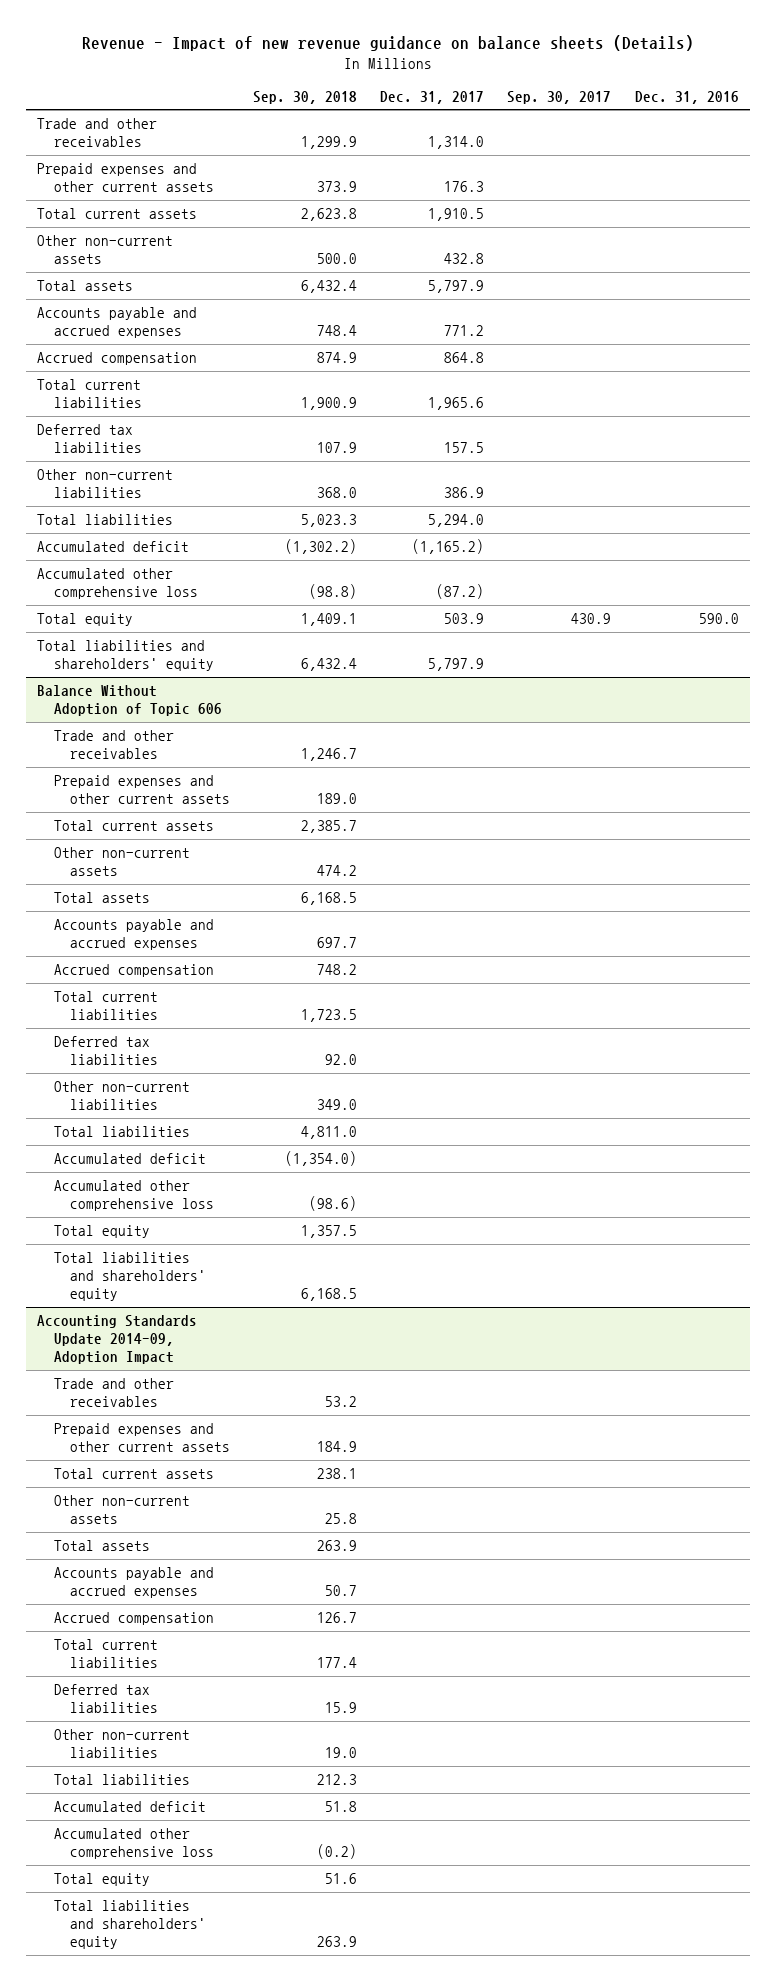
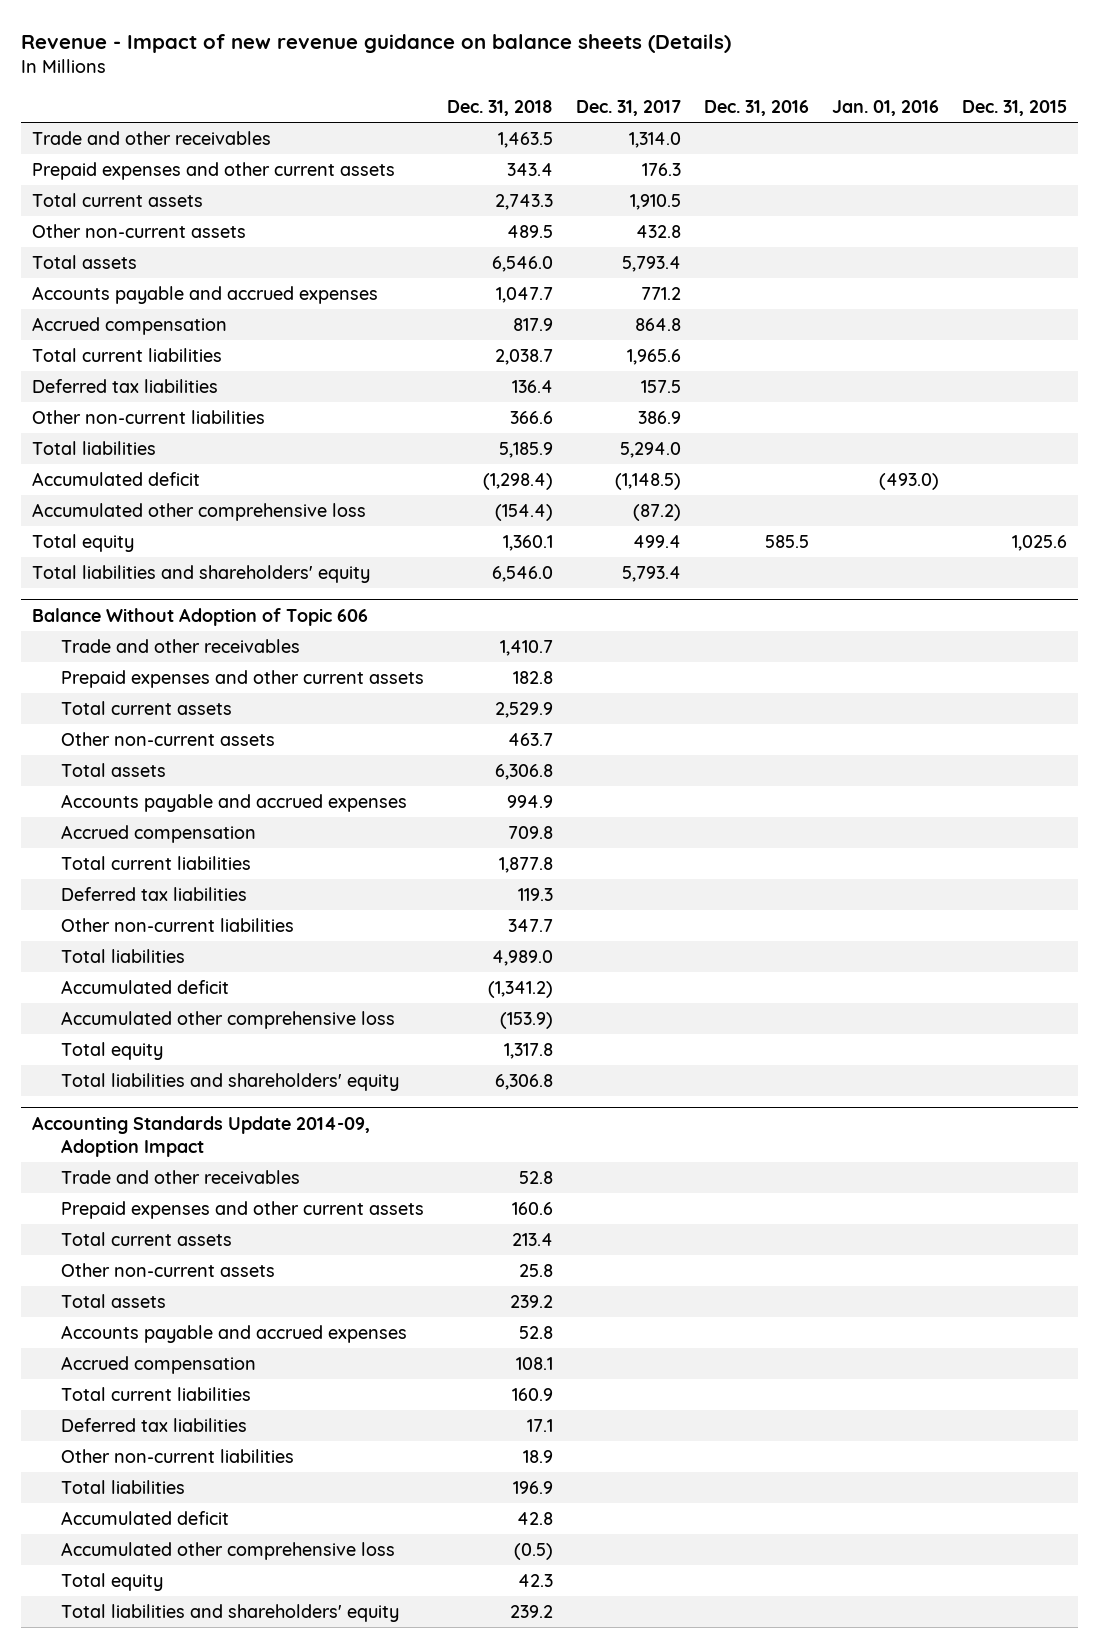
- | Sep. 30, 2018 | Dec. 31, 2017 | Sep. 30, 2017 | Dec. 31, 2016
+ | Dec. 31, 2018 | Dec. 31, 2017 | Dec. 31, 2016 | Jan. 01, 2016 | Dec. 31, 2015
- Total assets | 6,432.4 | 5,797.9 | |
+ Total assets | 6,546.0 | 5,793.4 | | |
- Accumulated deficit | (1,302.2) | (1,165.2) | |
+ Accumulated deficit | (1,298.4) | (1,148.5) | | (493.0) |
- Total equity | 1,409.1 | 503.9 | 430.9 | 590.0
- Total liabilities and shareholders' equity | 6,432.4 | 5,797.9 | |
+ Total equity | 1,360.1 | 499.4 | 585.5 | | 1,025.6
+ Total liabilities and shareholders' equity | 6,546.0 | 5,793.4 | | |

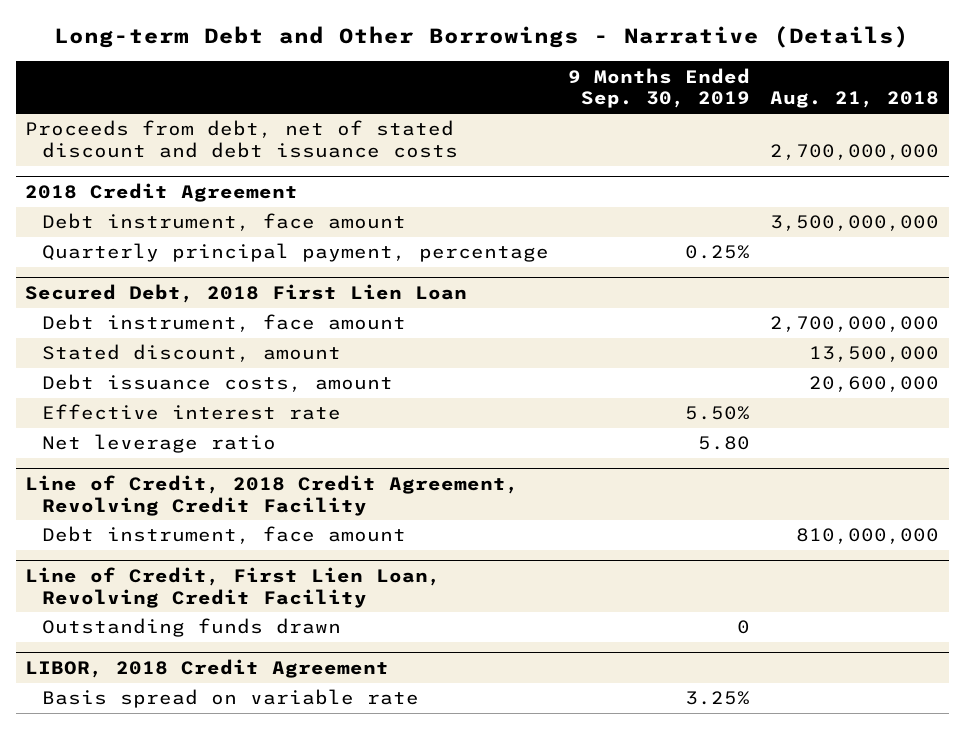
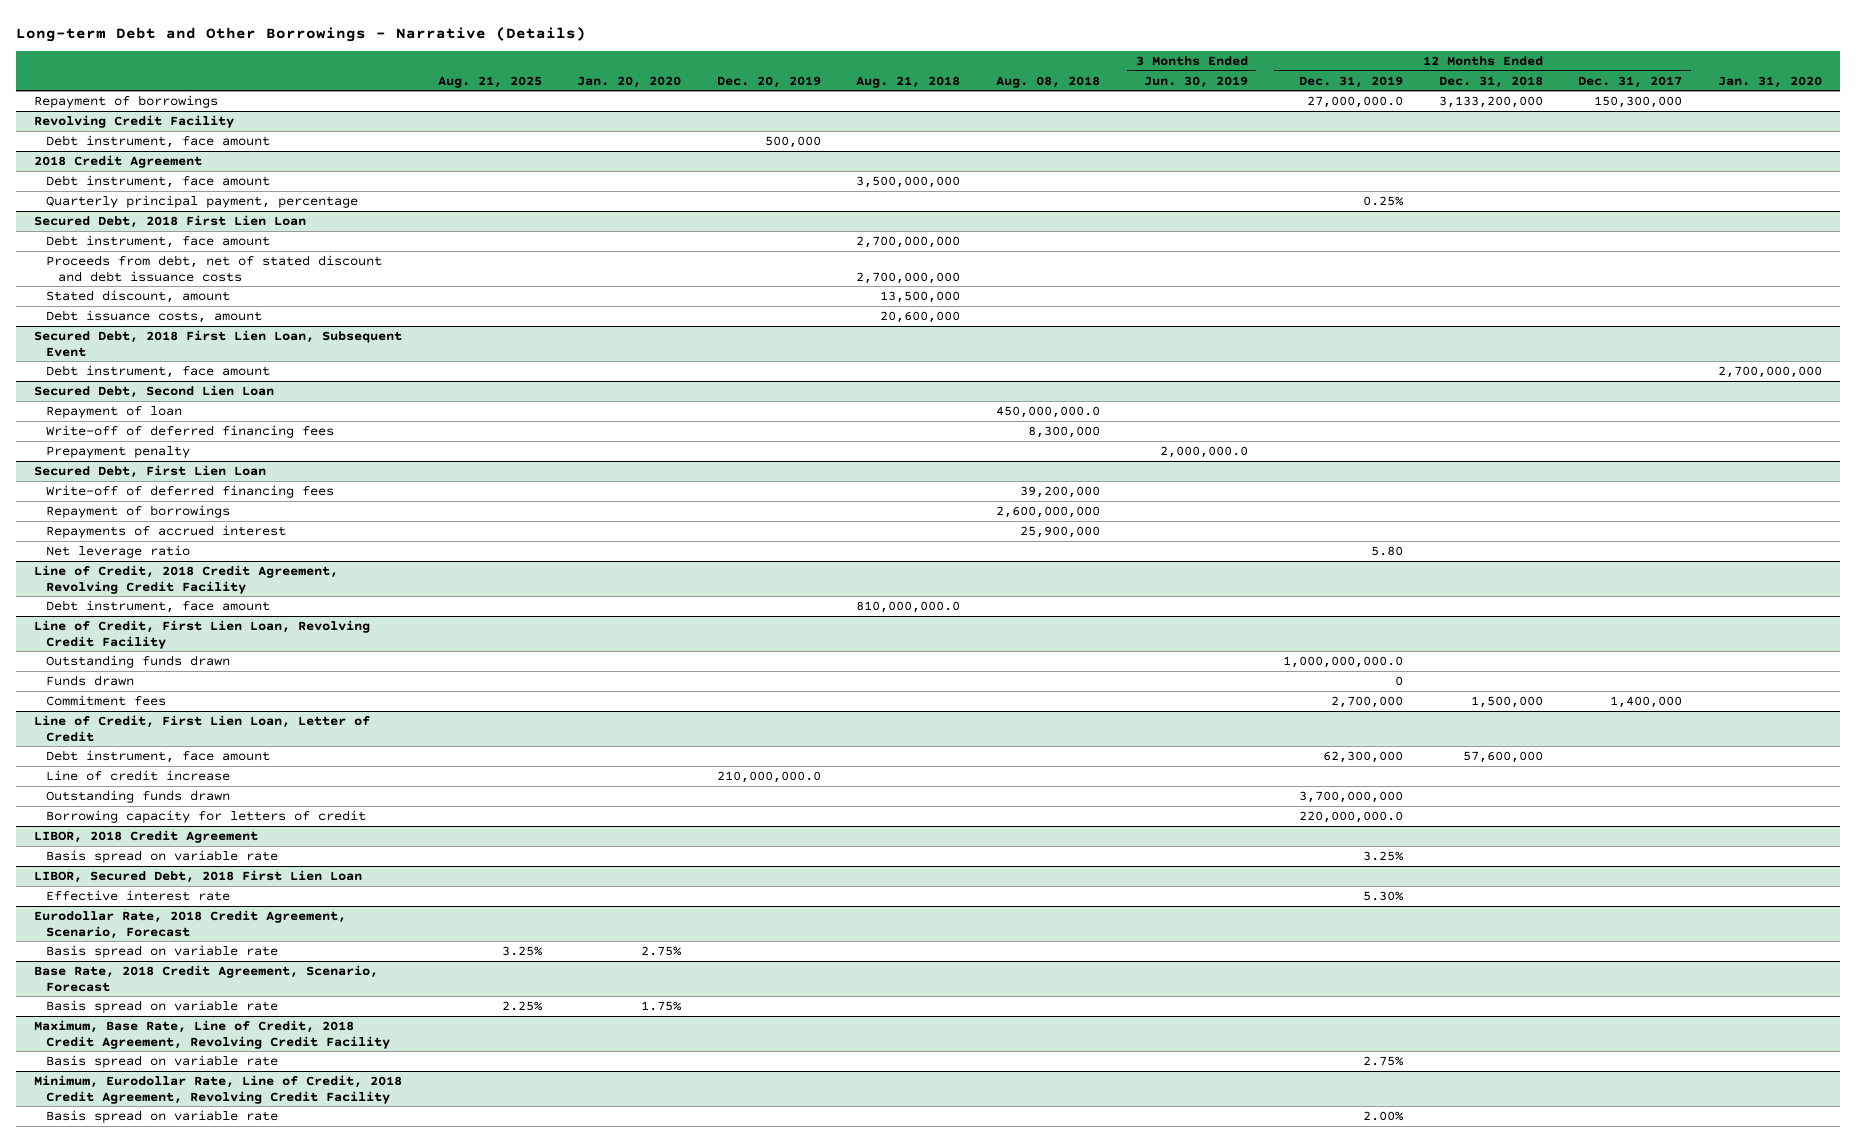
- | 9 Months Ended Sep. 30, 2019 | Aug. 21, 2018
+ | Aug. 21, 2025 | Jan. 20, 2020 | Dec. 20, 2019 | Aug. 21, 2018 | Aug. 08, 2018 | 3 Months Ended Jun. 30, 2019 | 12 Months Ended Dec. 31, 2019 | 12 Months Ended Dec. 31, 2018 | 12 Months Ended Dec. 31, 2017 | Jan. 31, 2020
- Proceeds from debt, net of stated discount and debt issuance costs | | 2,700,000,000
+ Repayment of borrowings | | | | | | | 27,000,000.0 | 3,133,200,000 | 150,300,000 |
+ Revolving Credit Facility
+ Debt instrument, face amount | | | 500,000 | | | | | | |
@ Secured Debt, 2018 First Lien Loan
+ Proceeds from debt, net of stated discount and debt issuance costs | | | | 2,700,000,000 | | | | | |
- Effective interest rate | 5.50% |
- Net leverage ratio | 5.80 |
+ Secured Debt, 2018 First Lien Loan, Subsequent Event
+ Debt instrument, face amount | | | | | | | | | | 2,700,000,000
+ Secured Debt, Second Lien Loan
+ Repayment of loan | | | | | 450,000,000.0 | | | | |
+ Write-off of deferred financing fees | | | | | 8,300,000 | | | | |
+ Prepayment penalty | | | | | | 2,000,000.0 | | | |
+ Secured Debt, First Lien Loan
+ Write-off of deferred financing fees | | | | | 39,200,000 | | | | |
+ Repayment of borrowings | | | | | 2,600,000,000 | | | | |
+ Repayments of accrued interest | | | | | 25,900,000 | | | | |
+ Net leverage ratio | | | | | | | 5.80 | | |
@ Line of Credit, 2018 Credit Agreement, Revolving Credit Facility
- Debt instrument, face amount | | 810,000,000
+ Debt instrument, face amount | | | | 810,000,000.0 | | | | | |
@ Line of Credit, First Lien Loan, Revolving Credit Facility
+ Funds drawn | | | | | | | 0 | | |
+ Commitment fees | | | | | | | 2,700,000 | 1,500,000 | 1,400,000 |
+ Line of Credit, First Lien Loan, Letter of Credit
+ Debt instrument, face amount | | | | | | | 62,300,000 | 57,600,000 | |
+ Line of credit increase | | | 210,000,000.0 | | | | | | |
+ Outstanding funds drawn | | | | | | | 3,700,000,000 | | |
+ Borrowing capacity for letters of credit | | | | | | | 220,000,000.0 | | |
+ LIBOR, Secured Debt, 2018 First Lien Loan
+ Effective interest rate | | | | | | | 5.30% | | |
+ Eurodollar Rate, 2018 Credit Agreement, Scenario, Forecast
+ Basis spread on variable rate | 3.25% | 2.75% | | | | | | | |
+ Base Rate, 2018 Credit Agreement, Scenario, Forecast
+ Basis spread on variable rate | 2.25% | 1.75% | | | | | | | |
+ Maximum, Base Rate, Line of Credit, 2018 Credit Agreement, Revolving Credit Facility
+ Basis spread on variable rate | | | | | | | 2.75% | | |
+ Minimum, Eurodollar Rate, Line of Credit, 2018 Credit Agreement, Revolving Credit Facility
+ Basis spread on variable rate | | | | | | | 2.00% | | |

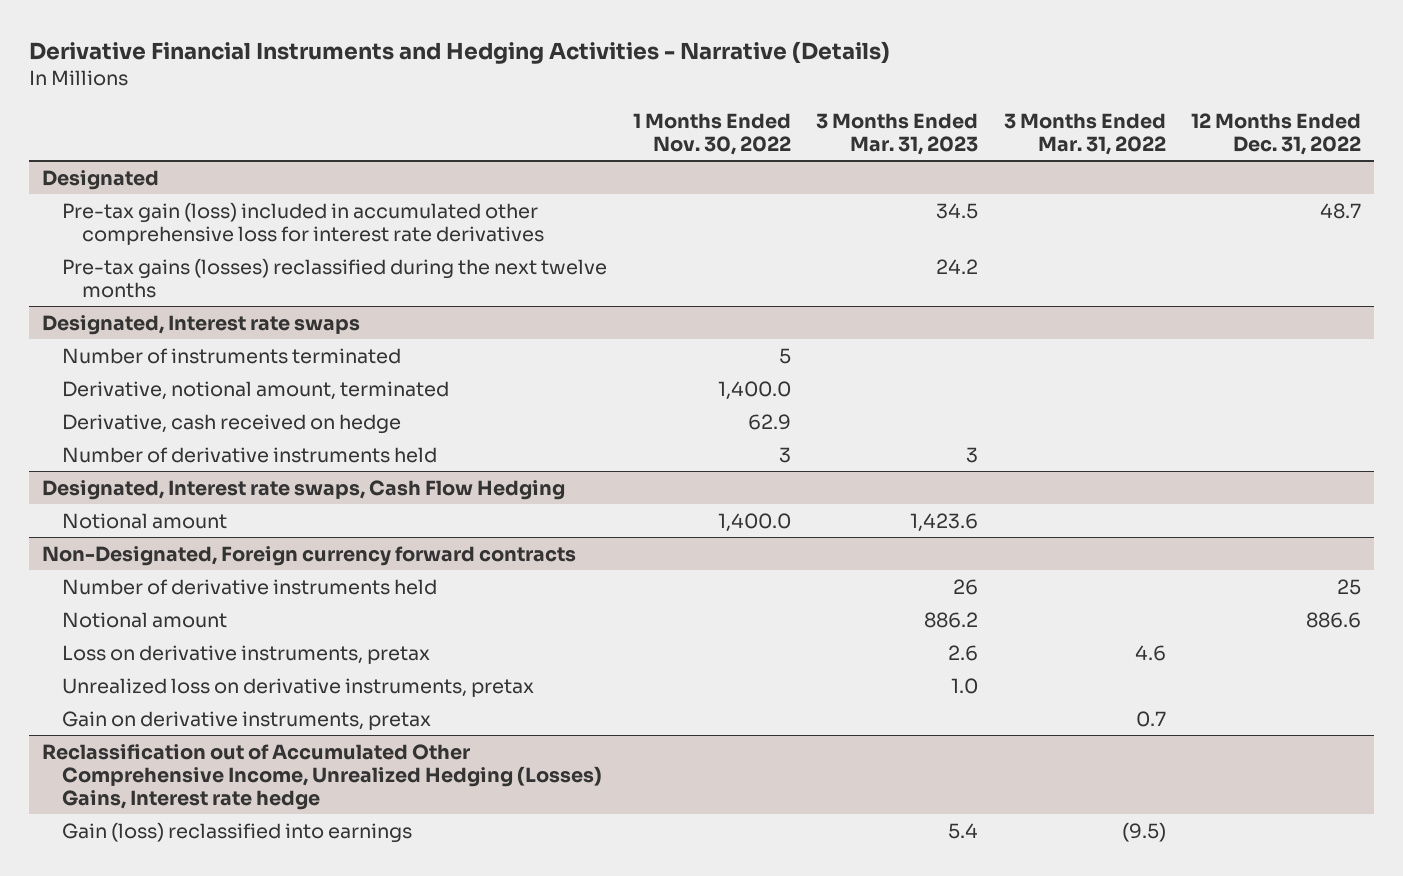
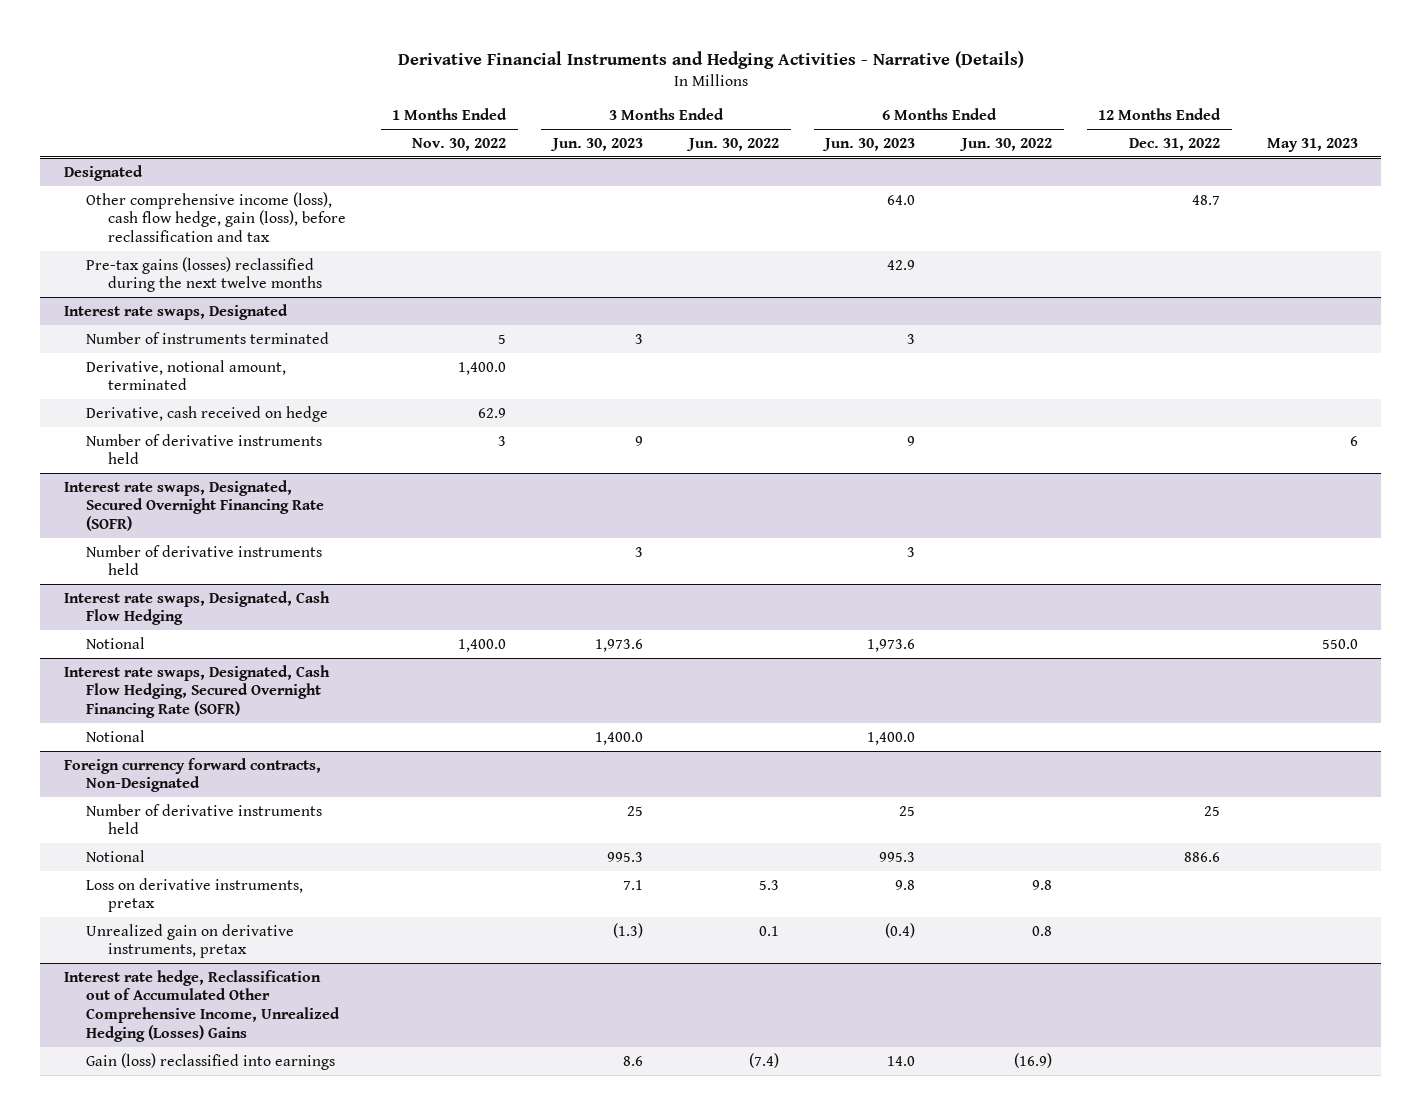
- | 1 Months Ended Nov. 30, 2022 | 3 Months Ended Mar. 31, 2023 | 3 Months Ended Mar. 31, 2022 | 12 Months Ended Dec. 31, 2022
+ | 1 Months Ended Nov. 30, 2022 | 3 Months Ended Jun. 30, 2023 | 3 Months Ended Jun. 30, 2022 | 6 Months Ended Jun. 30, 2023 | 6 Months Ended Jun. 30, 2022 | 12 Months Ended Dec. 31, 2022 | May 31, 2023
@ Designated
- Pre-tax gain (loss) included in accumulated other comprehensive loss for interest rate derivatives | | 34.5 | | 48.7
+ Other comprehensive income (loss), cash flow hedge, gain (loss), before reclassification and tax | | | | 64.0 | | 48.7 |
- Designated, Interest rate swaps
+ Interest rate swaps, Designated
- Designated, Interest rate swaps, Cash Flow Hedging
- Notional amount | 1,400.0 | 1,423.6 | |
- Non-Designated, Foreign currency forward contracts
+ Interest rate swaps, Designated, Secured Overnight Financing Rate (SOFR)
+ Number of derivative instruments held | | 3 | | 3 | | |
+ Interest rate swaps, Designated, Cash Flow Hedging
+ Notional | 1,400.0 | 1,973.6 | | 1,973.6 | | | 550.0
+ Interest rate swaps, Designated, Cash Flow Hedging, Secured Overnight Financing Rate (SOFR)
+ Notional | | 1,400.0 | | 1,400.0 | | |
+ Foreign currency forward contracts, Non-Designated
- Notional amount | | 886.2 | | 886.6
+ Notional | | 995.3 | | 995.3 | | 886.6 |
- Unrealized loss on derivative instruments, pretax | | 1.0 | |
- Gain on derivative instruments, pretax | | | 0.7 |
- Reclassification out of Accumulated Other Comprehensive Income, Unrealized Hedging (Losses) Gains, Interest rate hedge
+ Unrealized gain on derivative instruments, pretax | | (1.3) | 0.1 | (0.4) | 0.8 | |
+ Interest rate hedge, Reclassification out of Accumulated Other Comprehensive Income, Unrealized Hedging (Losses) Gains

